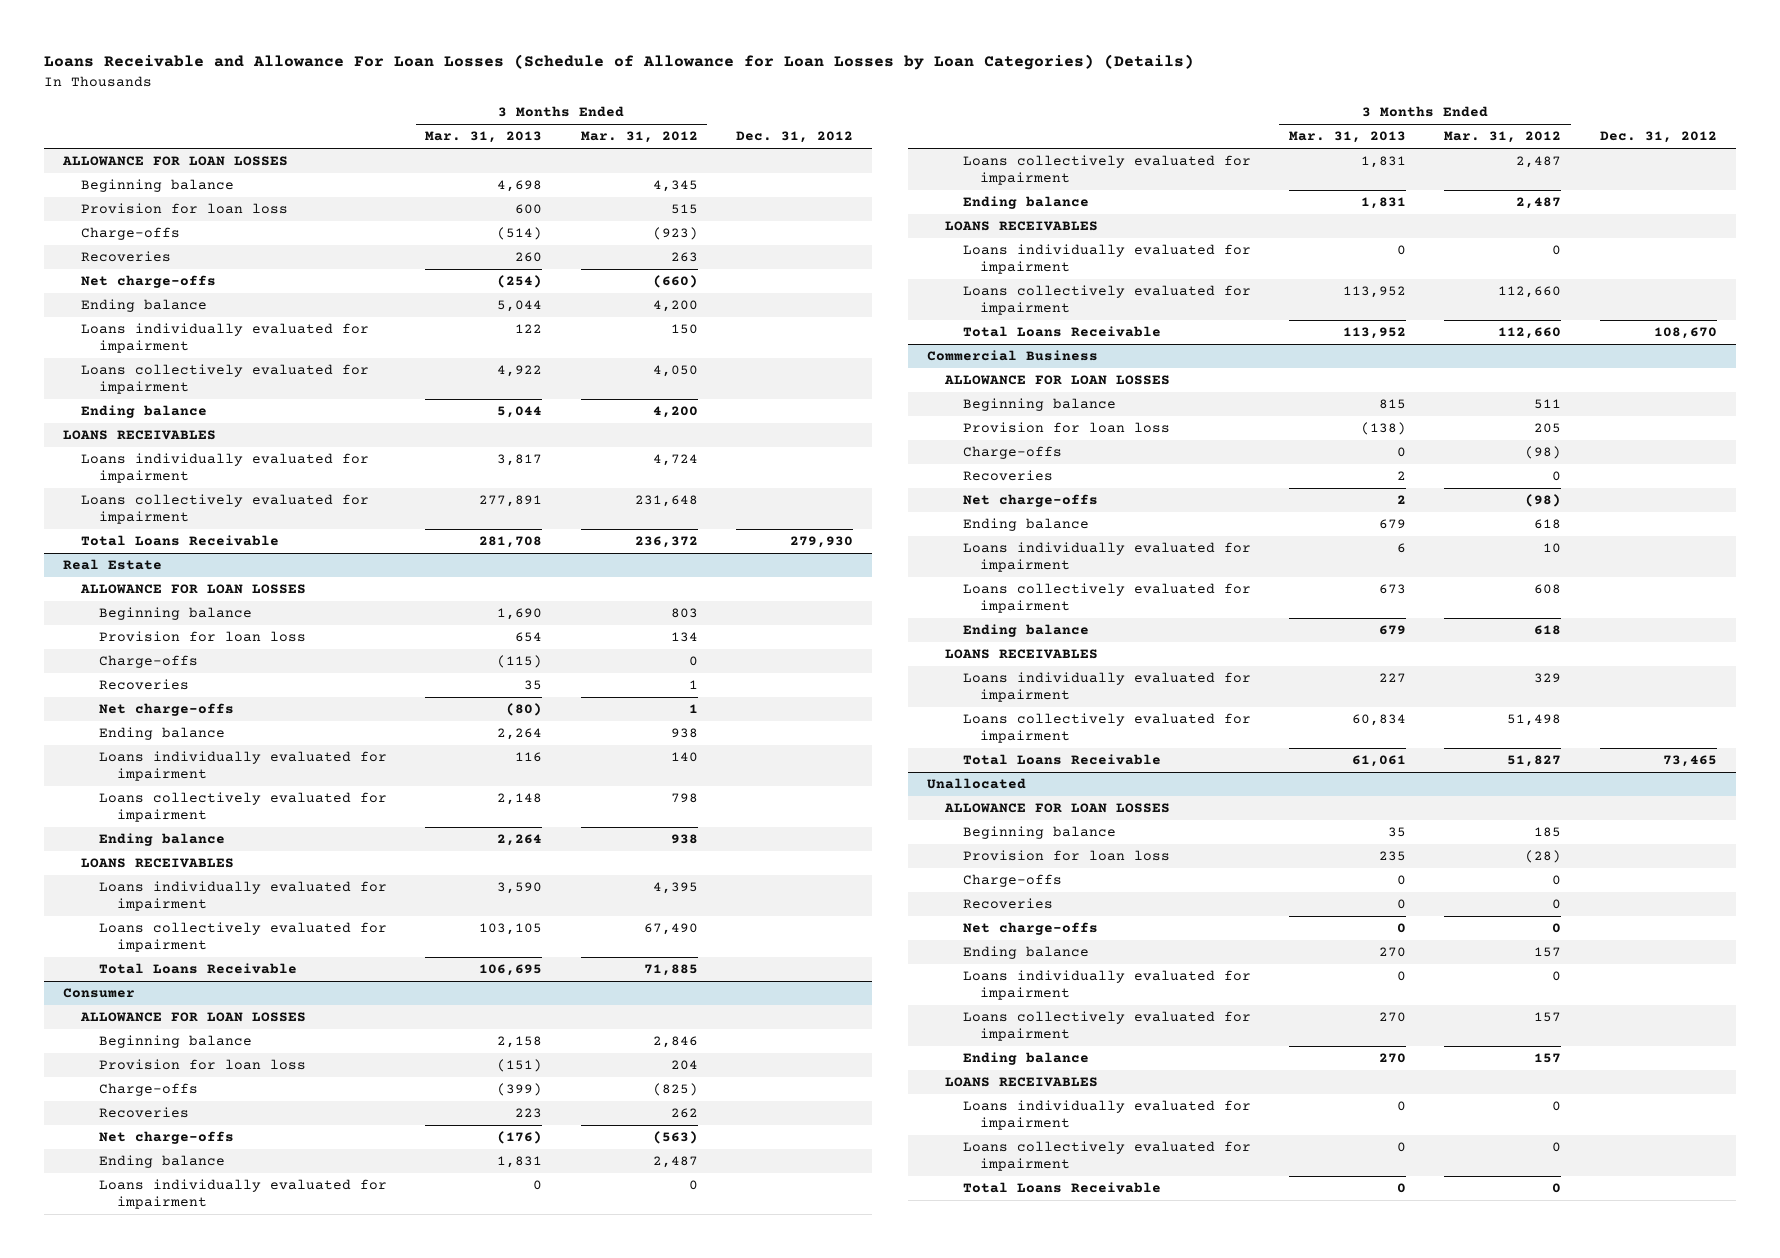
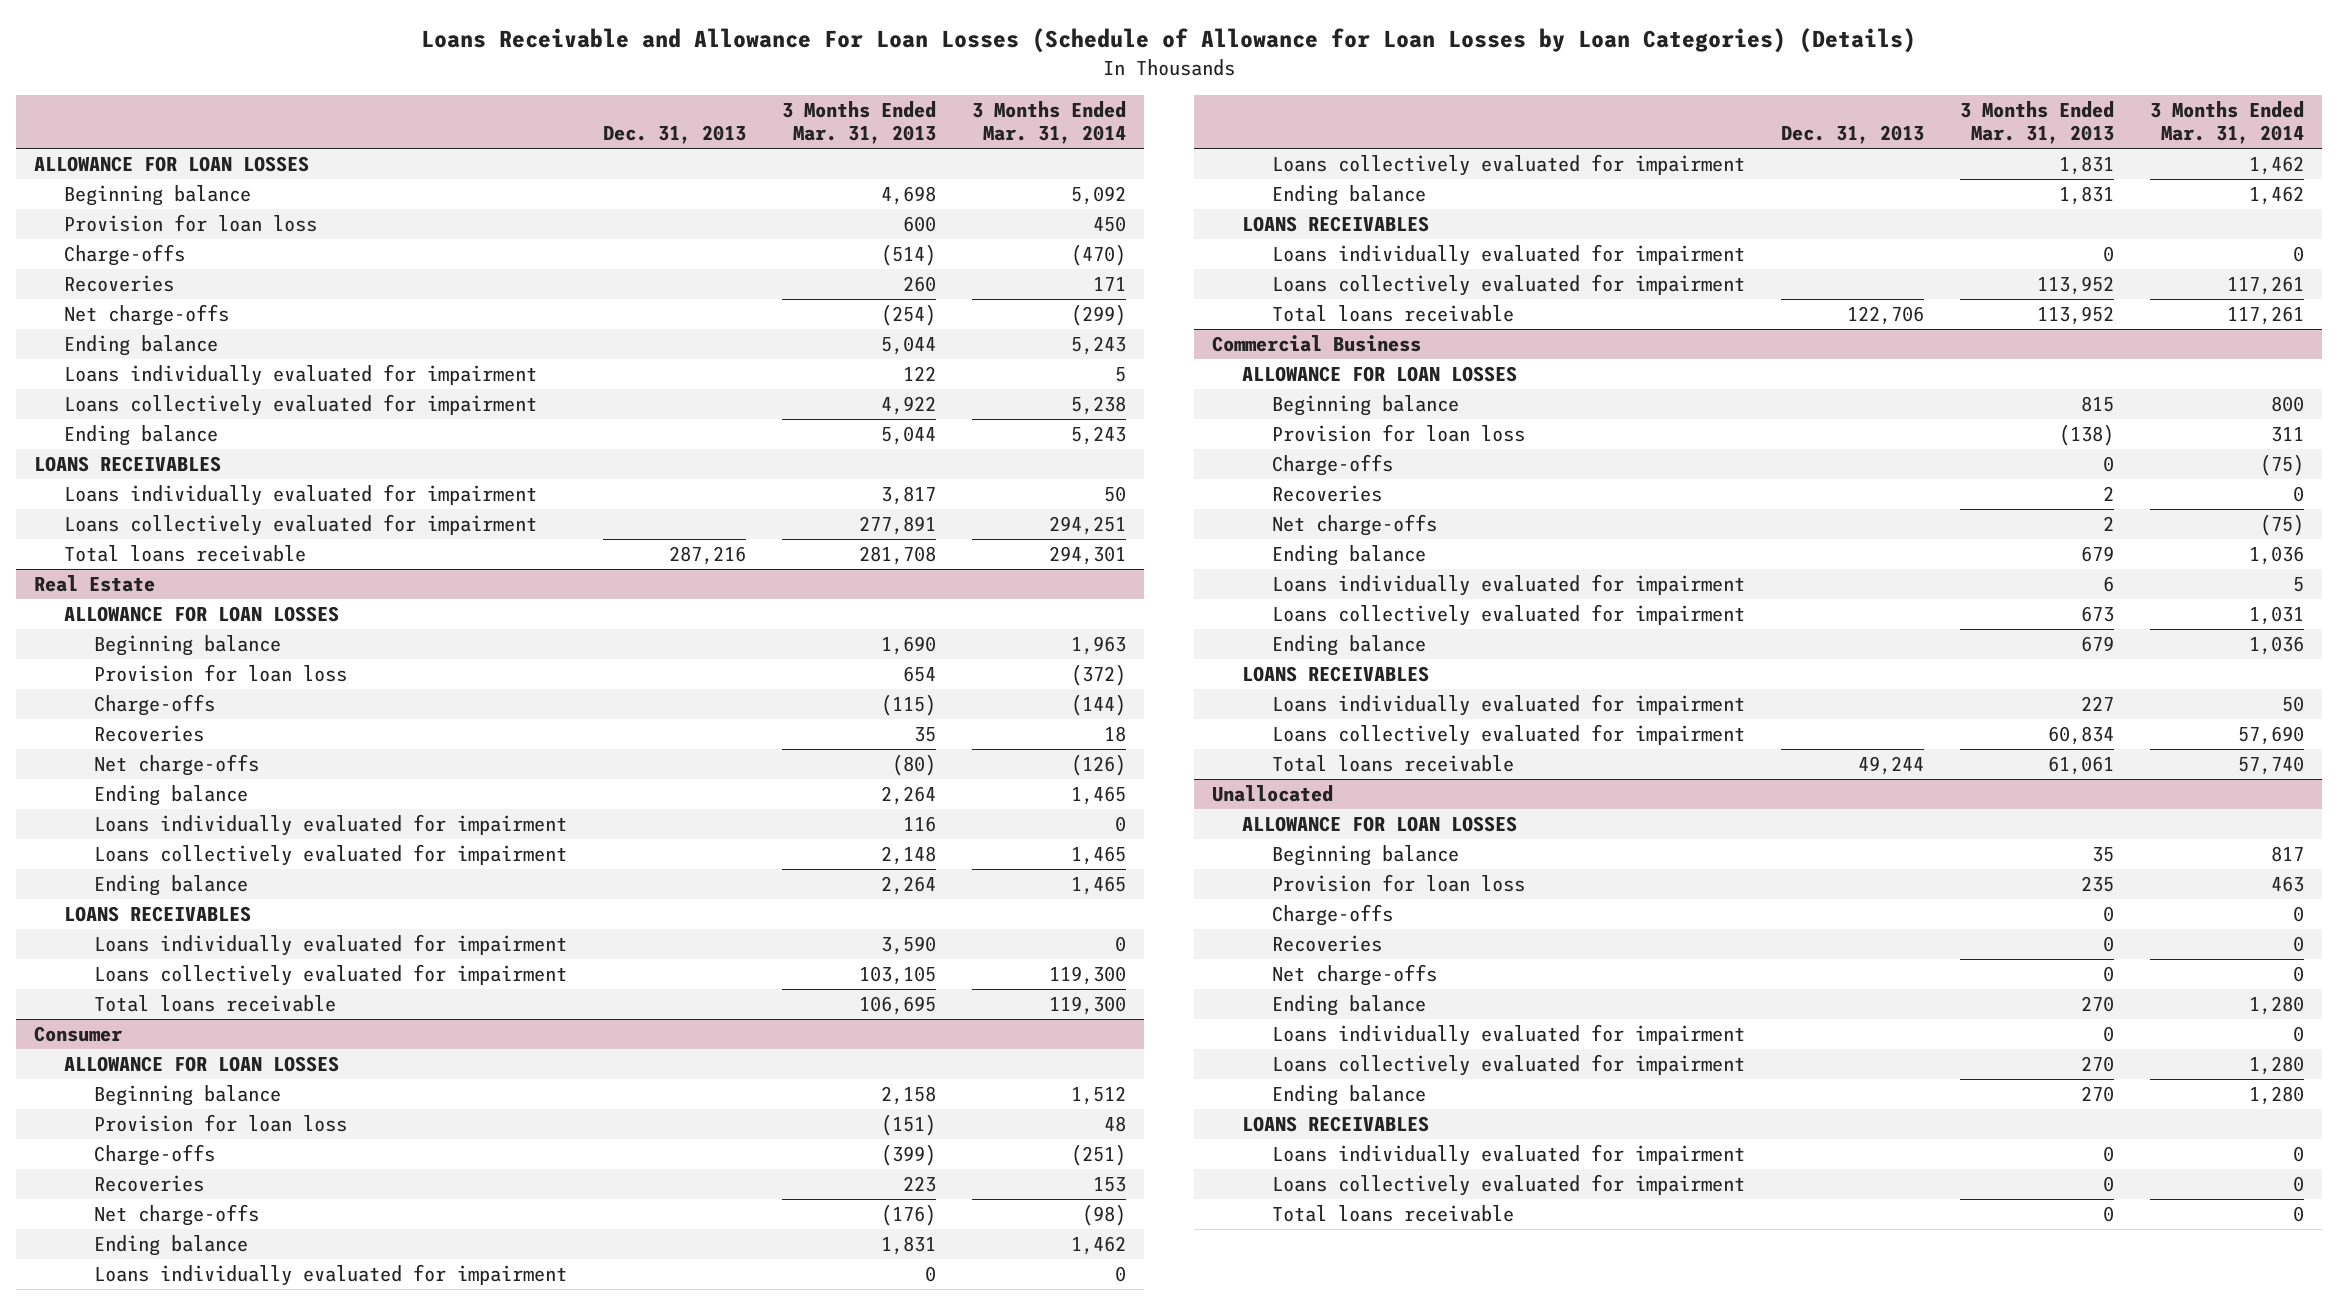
- | 3 Months Ended Mar. 31, 2013 | 3 Months Ended Mar. 31, 2012 | Dec. 31, 2012
+ | Dec. 31, 2013 | 3 Months Ended Mar. 31, 2013 | 3 Months Ended Mar. 31, 2014
- Total Loans Receivable | 281,708 | 236,372 | 279,930
+ Total loans receivable | 287,216 | 281,708 | 294,301
@ Real Estate
- Total Loans Receivable | 106,695 | 71,885 |
+ Total loans receivable | | 106,695 | 119,300
@ Consumer
- Total Loans Receivable | 113,952 | 112,660 | 108,670
+ Total loans receivable | 122,706 | 113,952 | 117,261
@ Commercial Business
- Total Loans Receivable | 61,061 | 51,827 | 73,465
+ Total loans receivable | 49,244 | 61,061 | 57,740
@ Unallocated
- Total Loans Receivable | 0 | 0 |
+ Total loans receivable | | 0 | 0

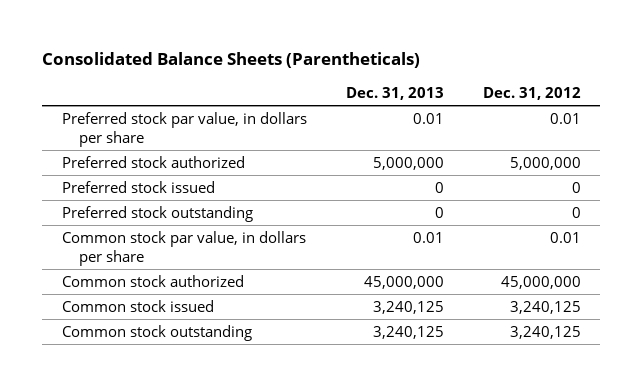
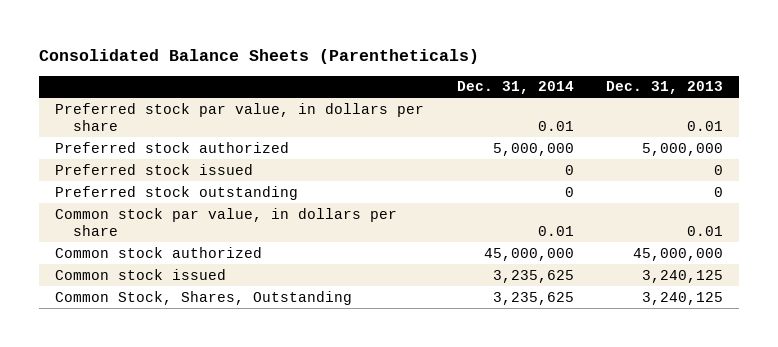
- | Dec. 31, 2013 | Dec. 31, 2012
+ | Dec. 31, 2014 | Dec. 31, 2013
- Common stock outstanding | 3,240,125 | 3,240,125
+ Common Stock, Shares, Outstanding | 3,235,625 | 3,240,125

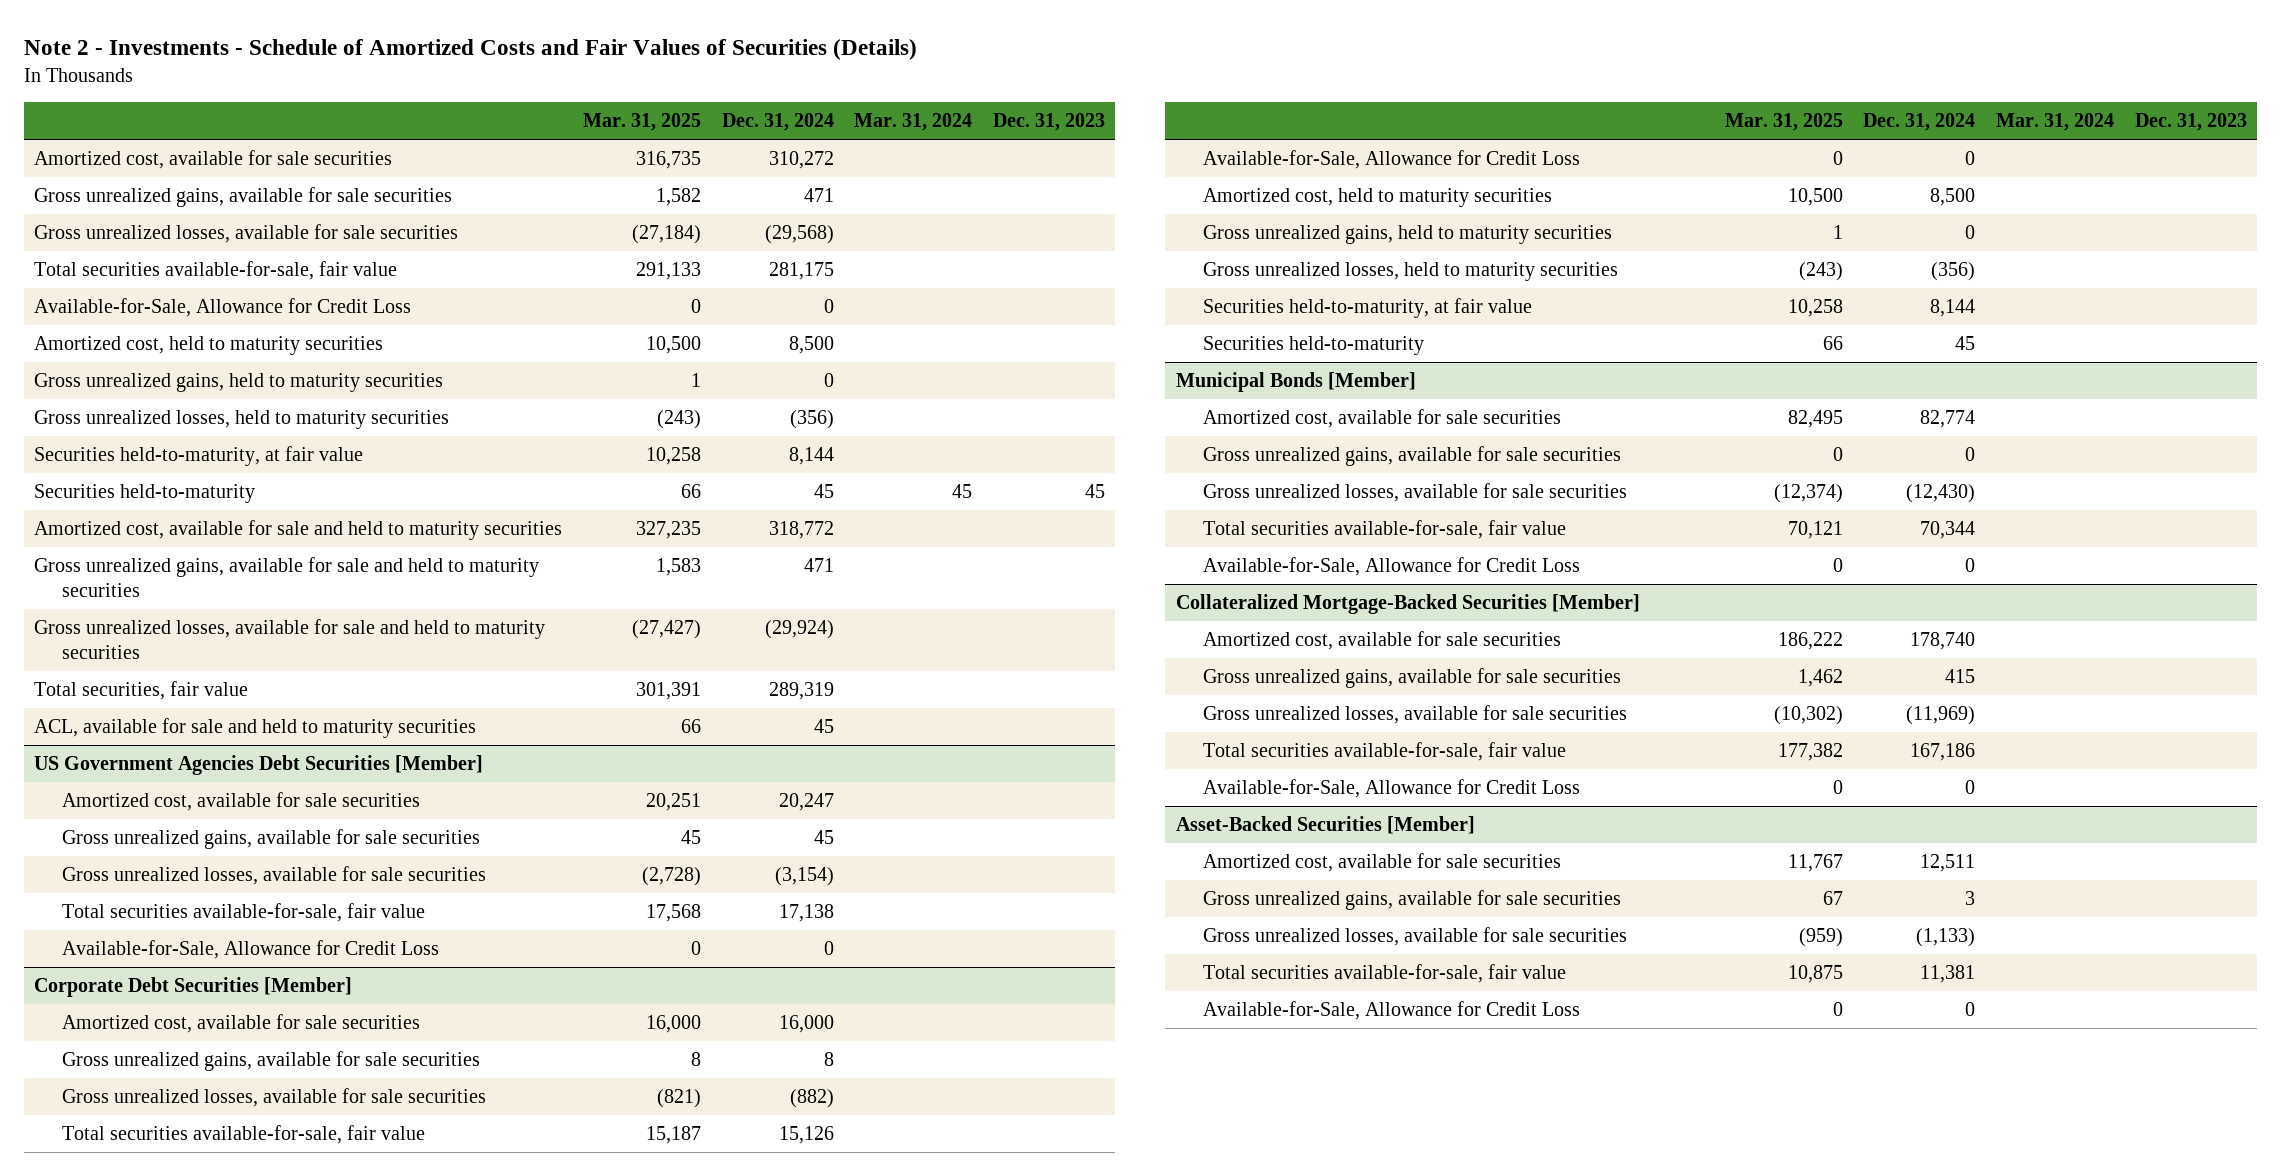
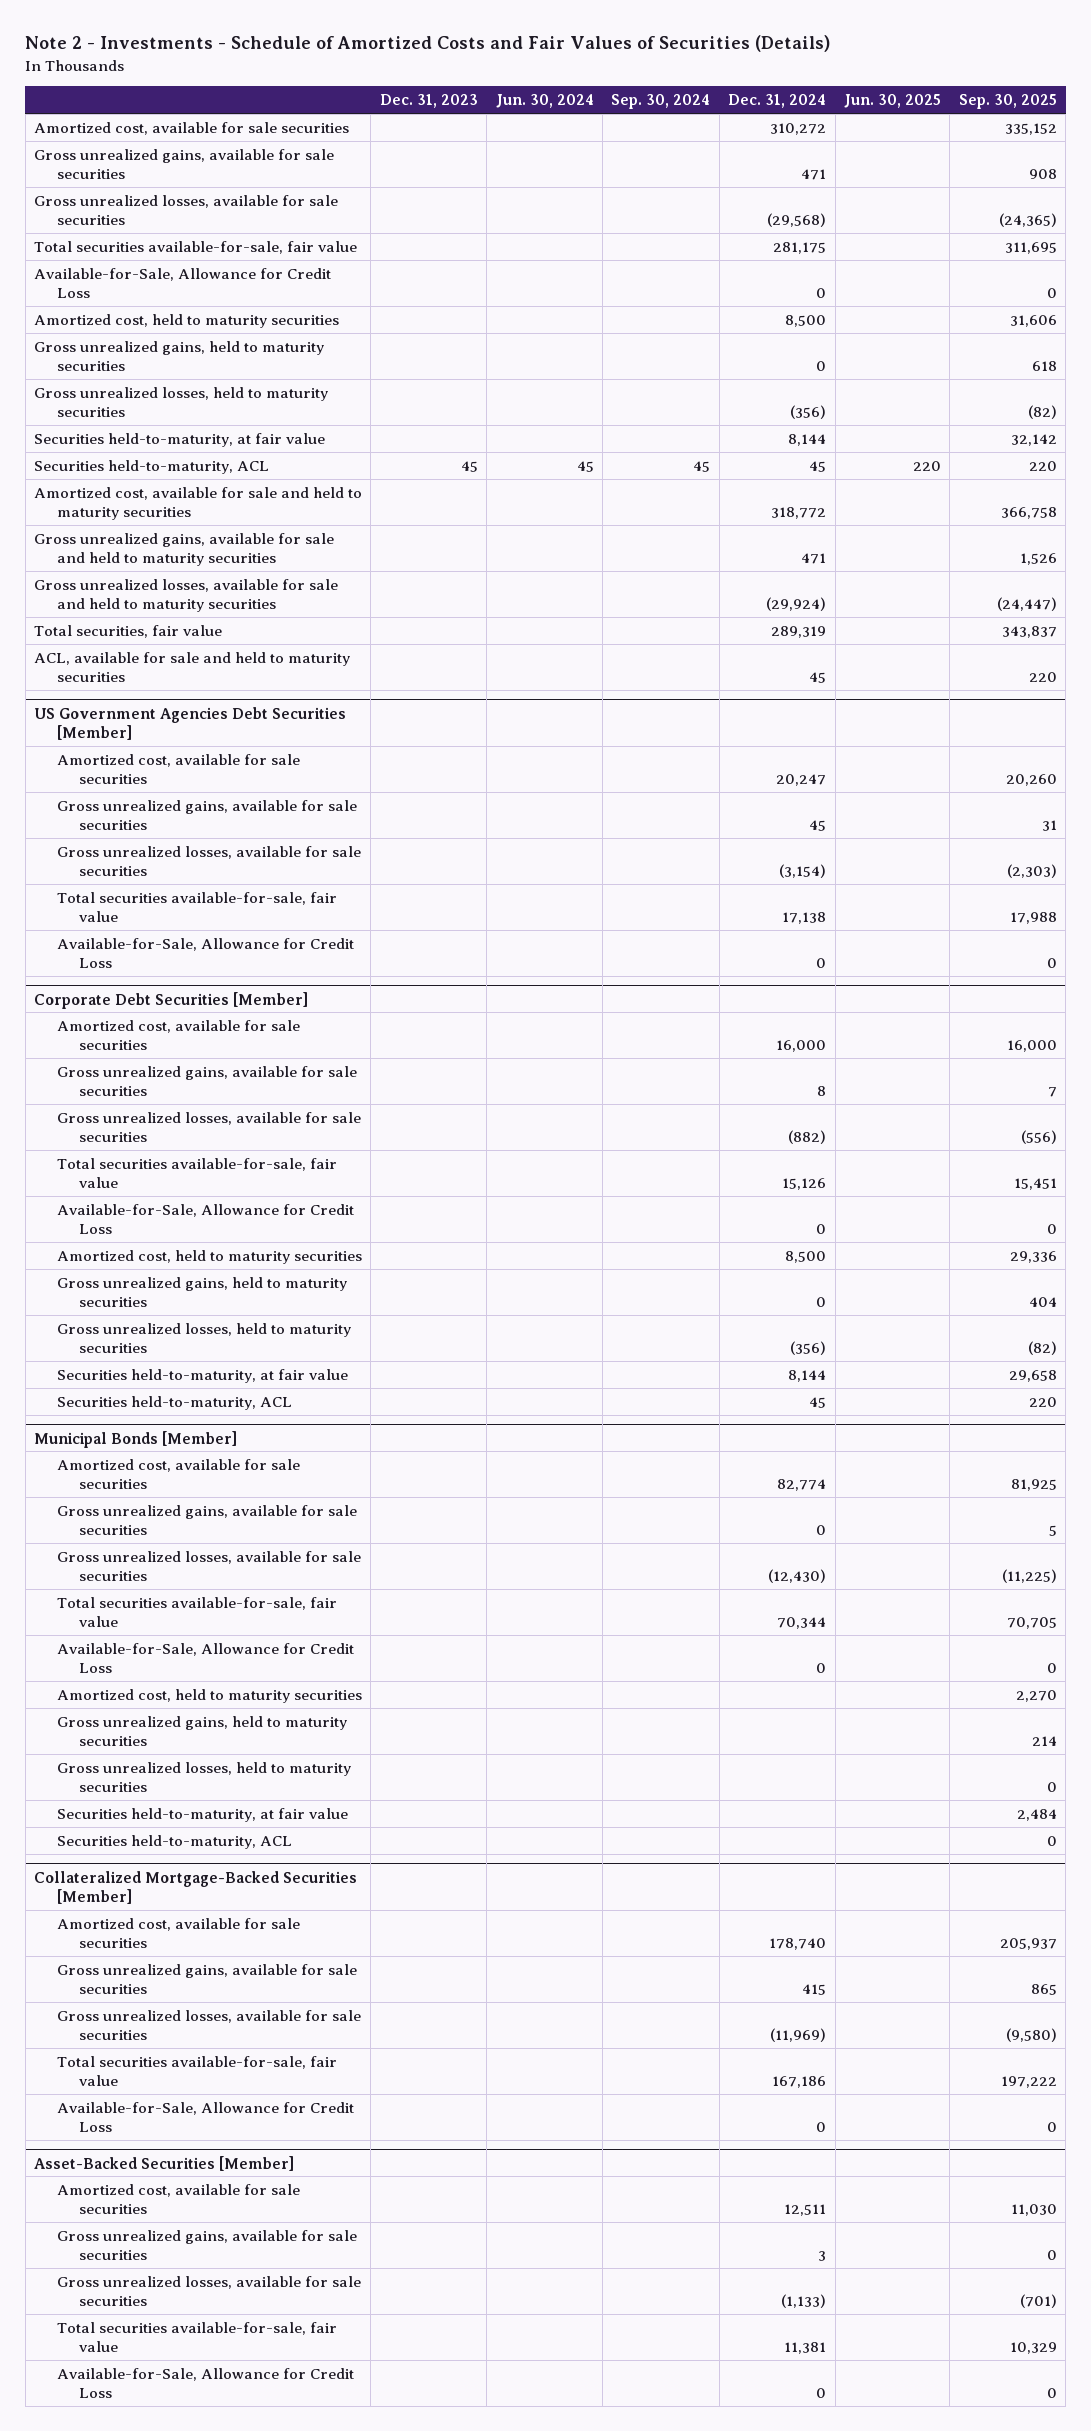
- | Mar. 31, 2025 | Dec. 31, 2024 | Mar. 31, 2024 | Dec. 31, 2023
+ | Dec. 31, 2023 | Jun. 30, 2024 | Sep. 30, 2024 | Dec. 31, 2024 | Jun. 30, 2025 | Sep. 30, 2025
- Securities held-to-maturity | 66 | 45 | 45 | 45
+ Securities held-to-maturity, ACL | 45 | 45 | 45 | 45 | 220 | 220
@ Corporate Debt Securities [Member]
- Securities held-to-maturity | 66 | 45 | |
+ Securities held-to-maturity, ACL | | | | 45 | | 220
@ Municipal Bonds [Member]
+ Amortized cost, held to maturity securities | | | | | | 2,270
+ Gross unrealized gains, held to maturity securities | | | | | | 214
+ Gross unrealized losses, held to maturity securities | | | | | | 0
+ Securities held-to-maturity, at fair value | | | | | | 2,484
+ Securities held-to-maturity, ACL | | | | | | 0

